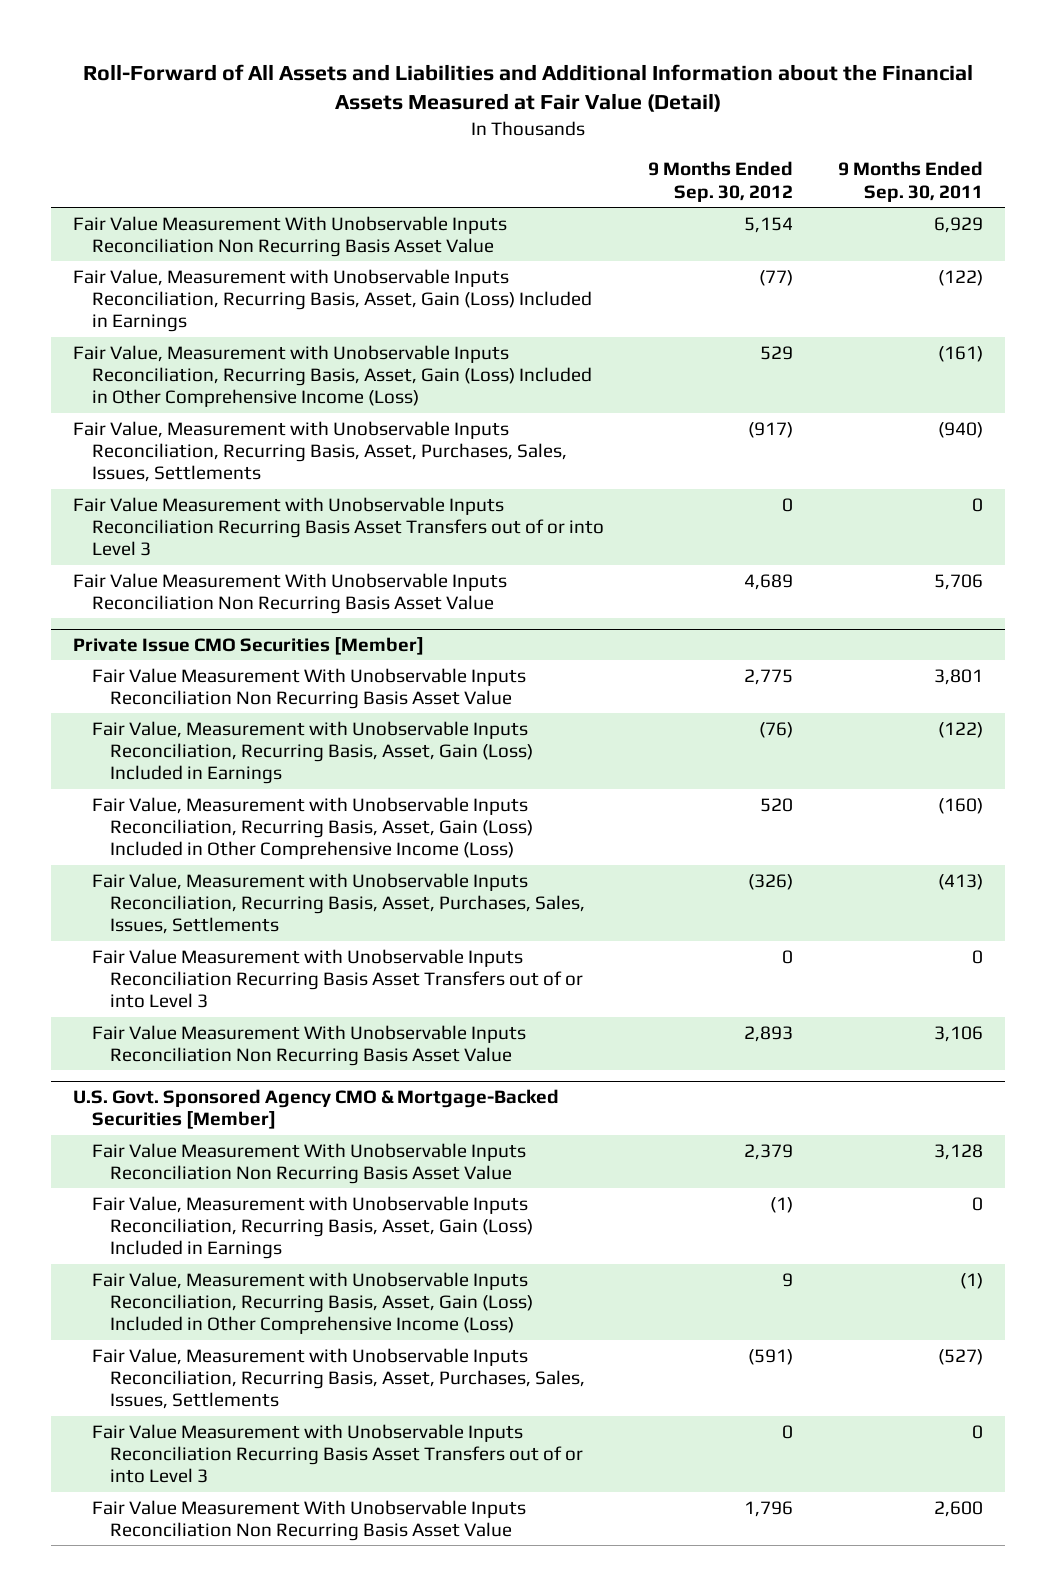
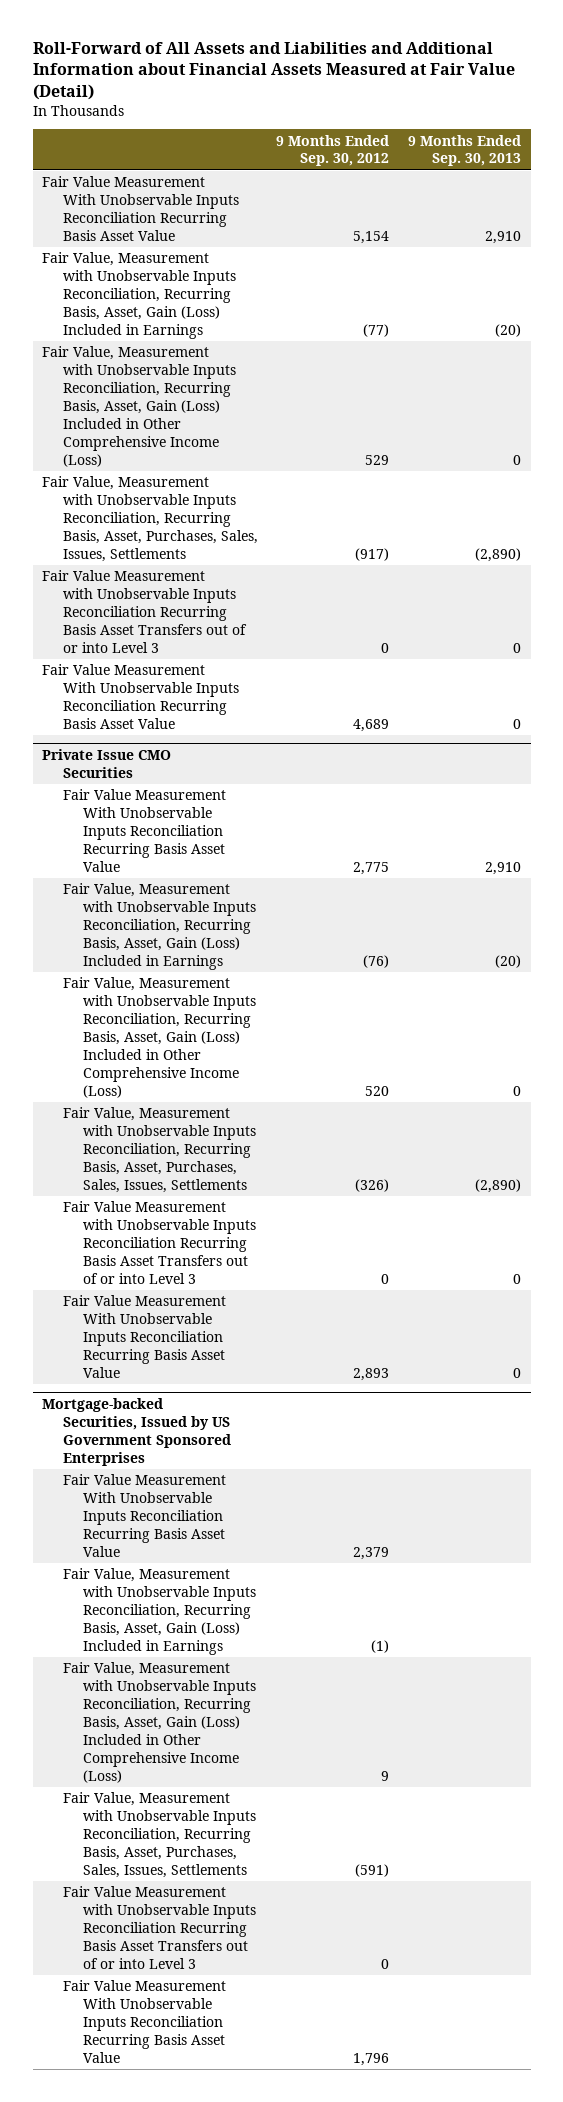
- Roll-Forward of All Assets and Liabilities and Additional Information about the Financial Assets Measured at Fair Value (Detail)
+ Roll-Forward of All Assets and Liabilities and Additional Information about Financial Assets Measured at Fair Value (Detail)
- | 9 Months Ended Sep. 30, 2012 | 9 Months Ended Sep. 30, 2011
+ | 9 Months Ended Sep. 30, 2012 | 9 Months Ended Sep. 30, 2013
- Fair Value Measurement With Unobservable Inputs Reconciliation Non Recurring Basis Asset Value | 5,154 | 6,929
+ Fair Value Measurement With Unobservable Inputs Reconciliation Recurring Basis Asset Value | 5,154 | 2,910
- Fair Value Measurement With Unobservable Inputs Reconciliation Non Recurring Basis Asset Value | 4,689 | 5,706
- Private Issue CMO Securities [Member]
- Fair Value Measurement With Unobservable Inputs Reconciliation Non Recurring Basis Asset Value | 2,775 | 3,801
+ Fair Value Measurement With Unobservable Inputs Reconciliation Recurring Basis Asset Value | 4,689 | 0
+ Private Issue CMO Securities
+ Fair Value Measurement With Unobservable Inputs Reconciliation Recurring Basis Asset Value | 2,775 | 2,910
- Fair Value Measurement With Unobservable Inputs Reconciliation Non Recurring Basis Asset Value | 2,893 | 3,106
- U.S. Govt. Sponsored Agency CMO & Mortgage-Backed Securities [Member]
- Fair Value Measurement With Unobservable Inputs Reconciliation Non Recurring Basis Asset Value | 2,379 | 3,128
+ Fair Value Measurement With Unobservable Inputs Reconciliation Recurring Basis Asset Value | 2,893 | 0
+ Mortgage-backed Securities, Issued by US Government Sponsored Enterprises
+ Fair Value Measurement With Unobservable Inputs Reconciliation Recurring Basis Asset Value | 2,379 |
- Fair Value Measurement With Unobservable Inputs Reconciliation Non Recurring Basis Asset Value | 1,796 | 2,600
+ Fair Value Measurement With Unobservable Inputs Reconciliation Recurring Basis Asset Value | 1,796 |

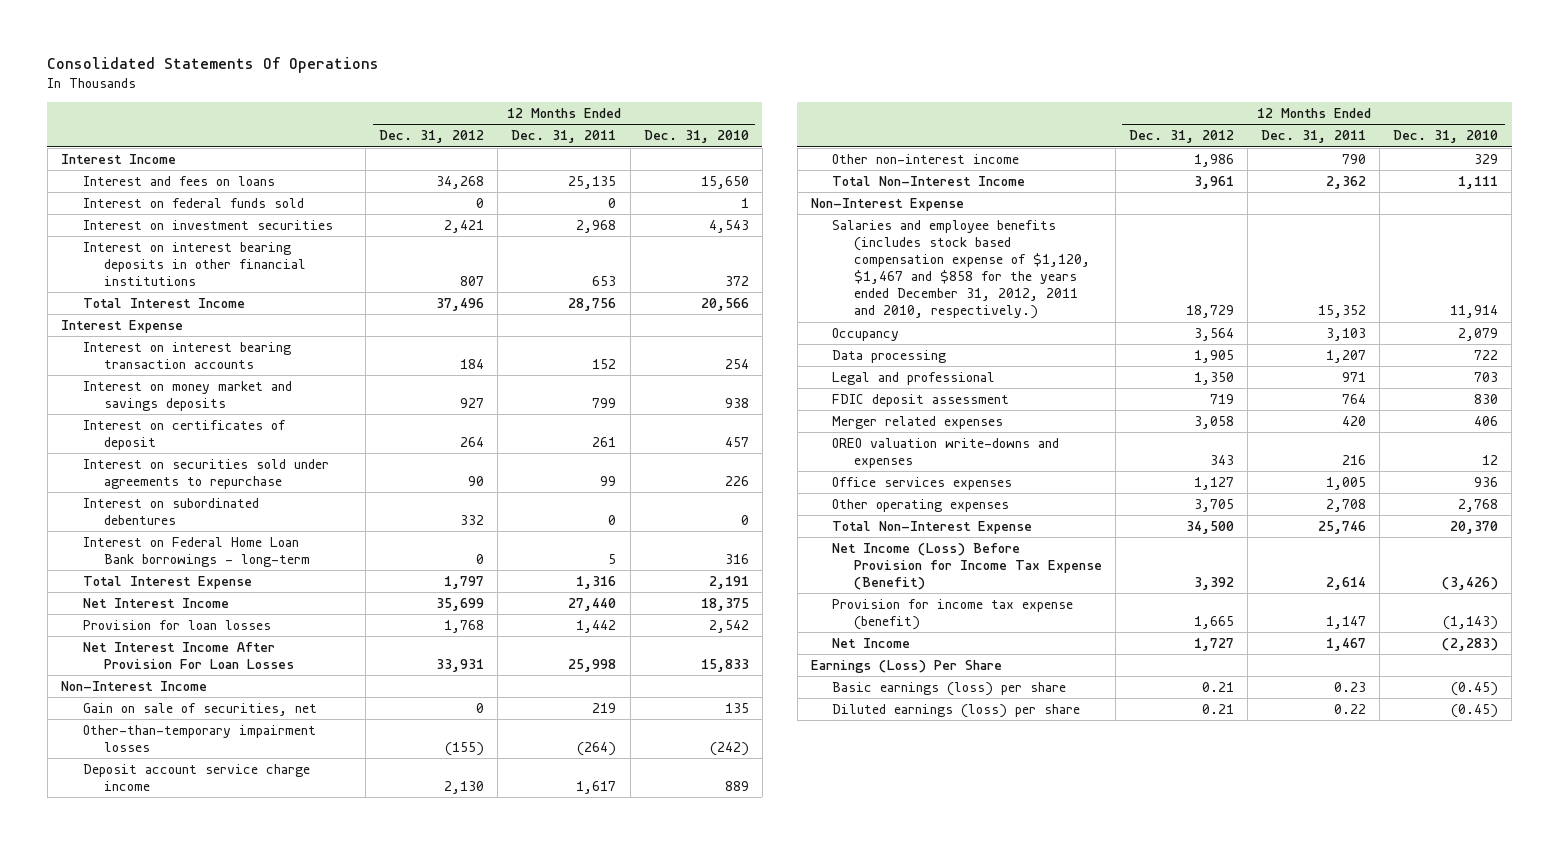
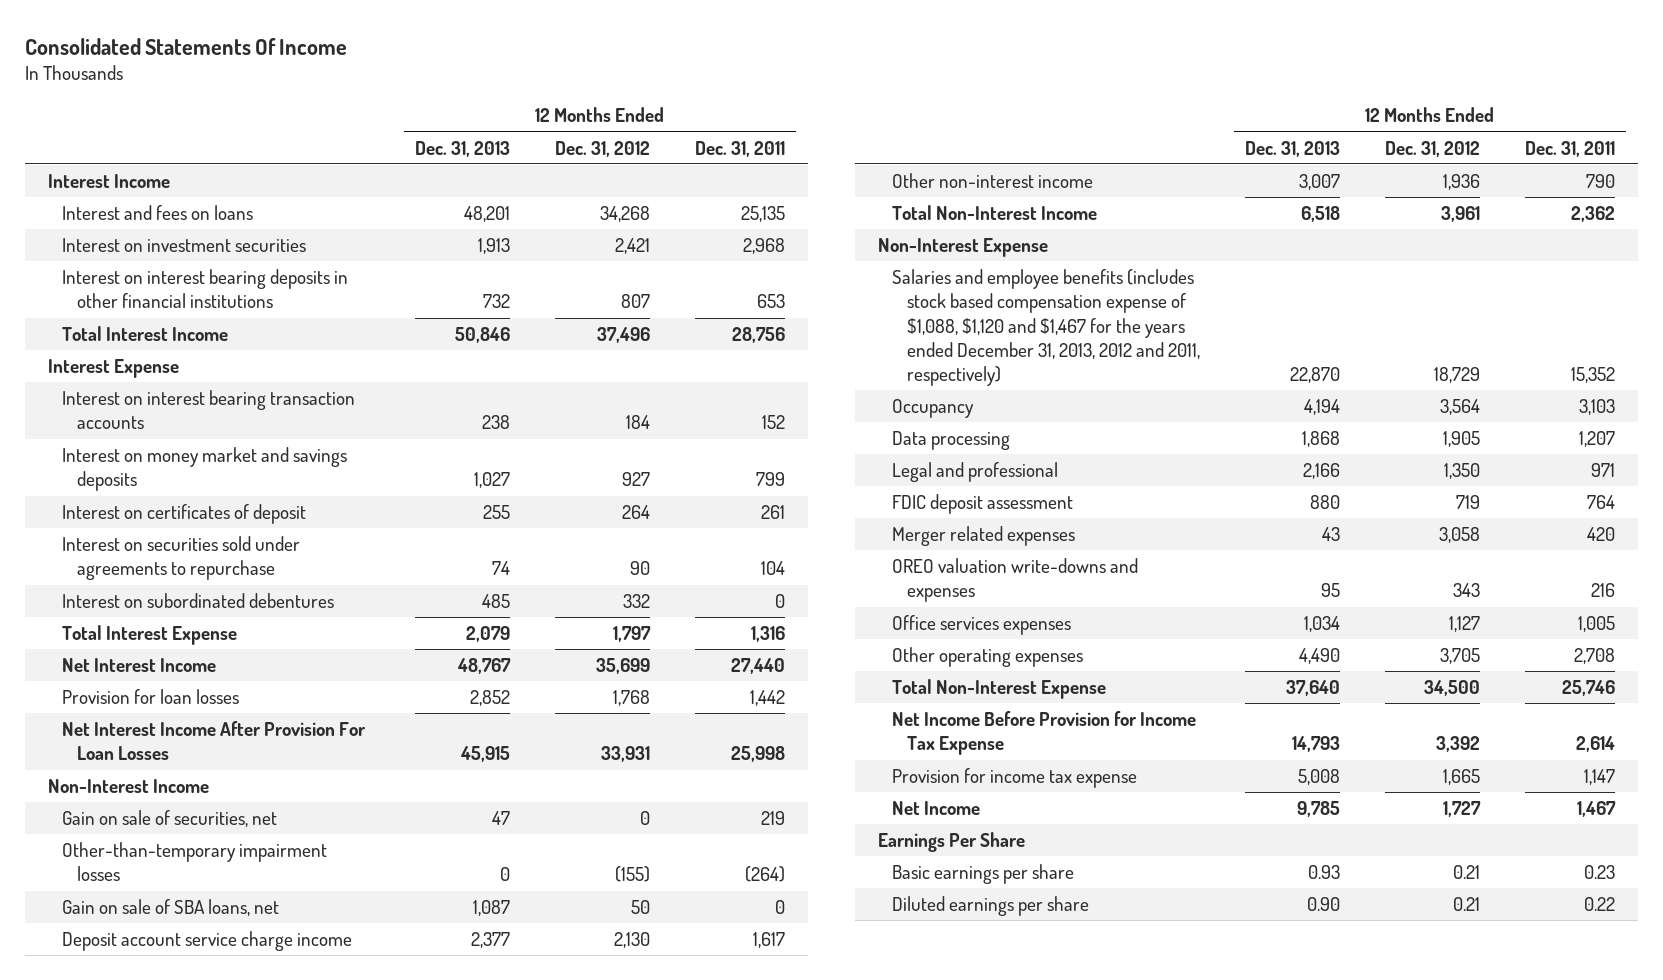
- Consolidated Statements Of Operations
+ Consolidated Statements Of Income
- | 12 Months Ended Dec. 31, 2012 | 12 Months Ended Dec. 31, 2011 | 12 Months Ended Dec. 31, 2010
+ | 12 Months Ended Dec. 31, 2013 | 12 Months Ended Dec. 31, 2012 | 12 Months Ended Dec. 31, 2011
- Interest on federal funds sold | 0 | 0 | 1
- Interest on securities sold under agreements to repurchase | 90 | 99 | 226
+ Interest on securities sold under agreements to repurchase | 74 | 90 | 104
- Interest on Federal Home Loan Bank borrowings - long-term | 0 | 5 | 316
+ Gain on sale of SBA loans, net | 1,087 | 50 | 0
- Other non-interest income | 1,986 | 790 | 329
+ Other non-interest income | 3,007 | 1,936 | 790
- Salaries and employee benefits (includes stock based compensation expense of $1,120, $1,467 and $858 for the years ended December 31, 2012, 2011 and 2010, respectively.) | 18,729 | 15,352 | 11,914
+ Salaries and employee benefits (includes stock based compensation expense of $1,088, $1,120 and $1,467 for the years ended December 31, 2013, 2012 and 2011, respectively) | 22,870 | 18,729 | 15,352
- Net Income (Loss) Before Provision for Income Tax Expense (Benefit) | 3,392 | 2,614 | (3,426)
- Provision for income tax expense (benefit) | 1,665 | 1,147 | (1,143)
+ Net Income Before Provision for Income Tax Expense | 14,793 | 3,392 | 2,614
+ Provision for income tax expense | 5,008 | 1,665 | 1,147
- Earnings (Loss) Per Share
- Basic earnings (loss) per share | 0.21 | 0.23 | (0.45)
- Diluted earnings (loss) per share | 0.21 | 0.22 | (0.45)
+ Earnings Per Share
+ Basic earnings per share | 0.93 | 0.21 | 0.23
+ Diluted earnings per share | 0.90 | 0.21 | 0.22

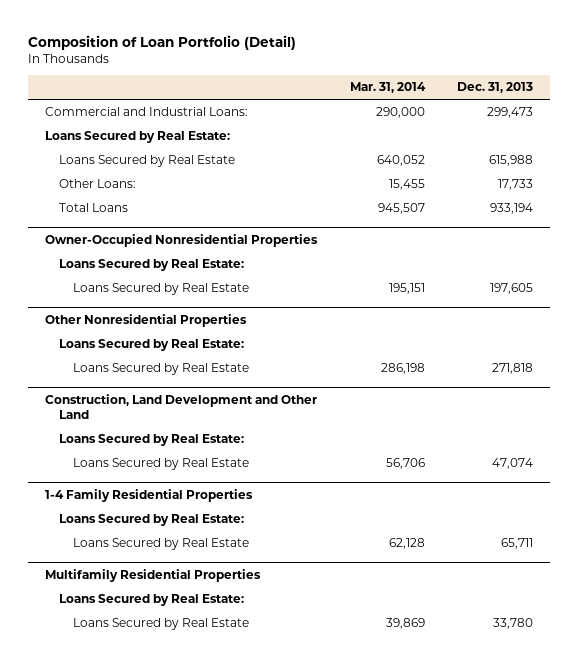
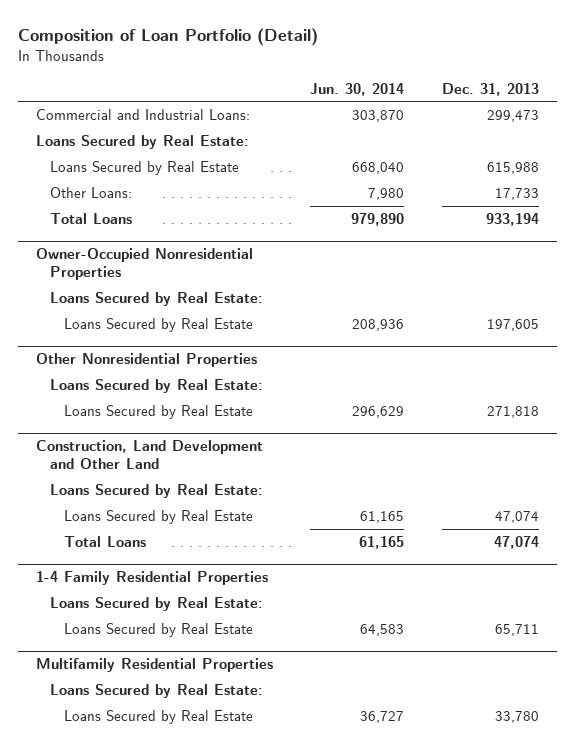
- | Mar. 31, 2014 | Dec. 31, 2013
+ | Jun. 30, 2014 | Dec. 31, 2013
@ Construction, Land Development and Other Land
+ Total Loans | 61,165 | 47,074

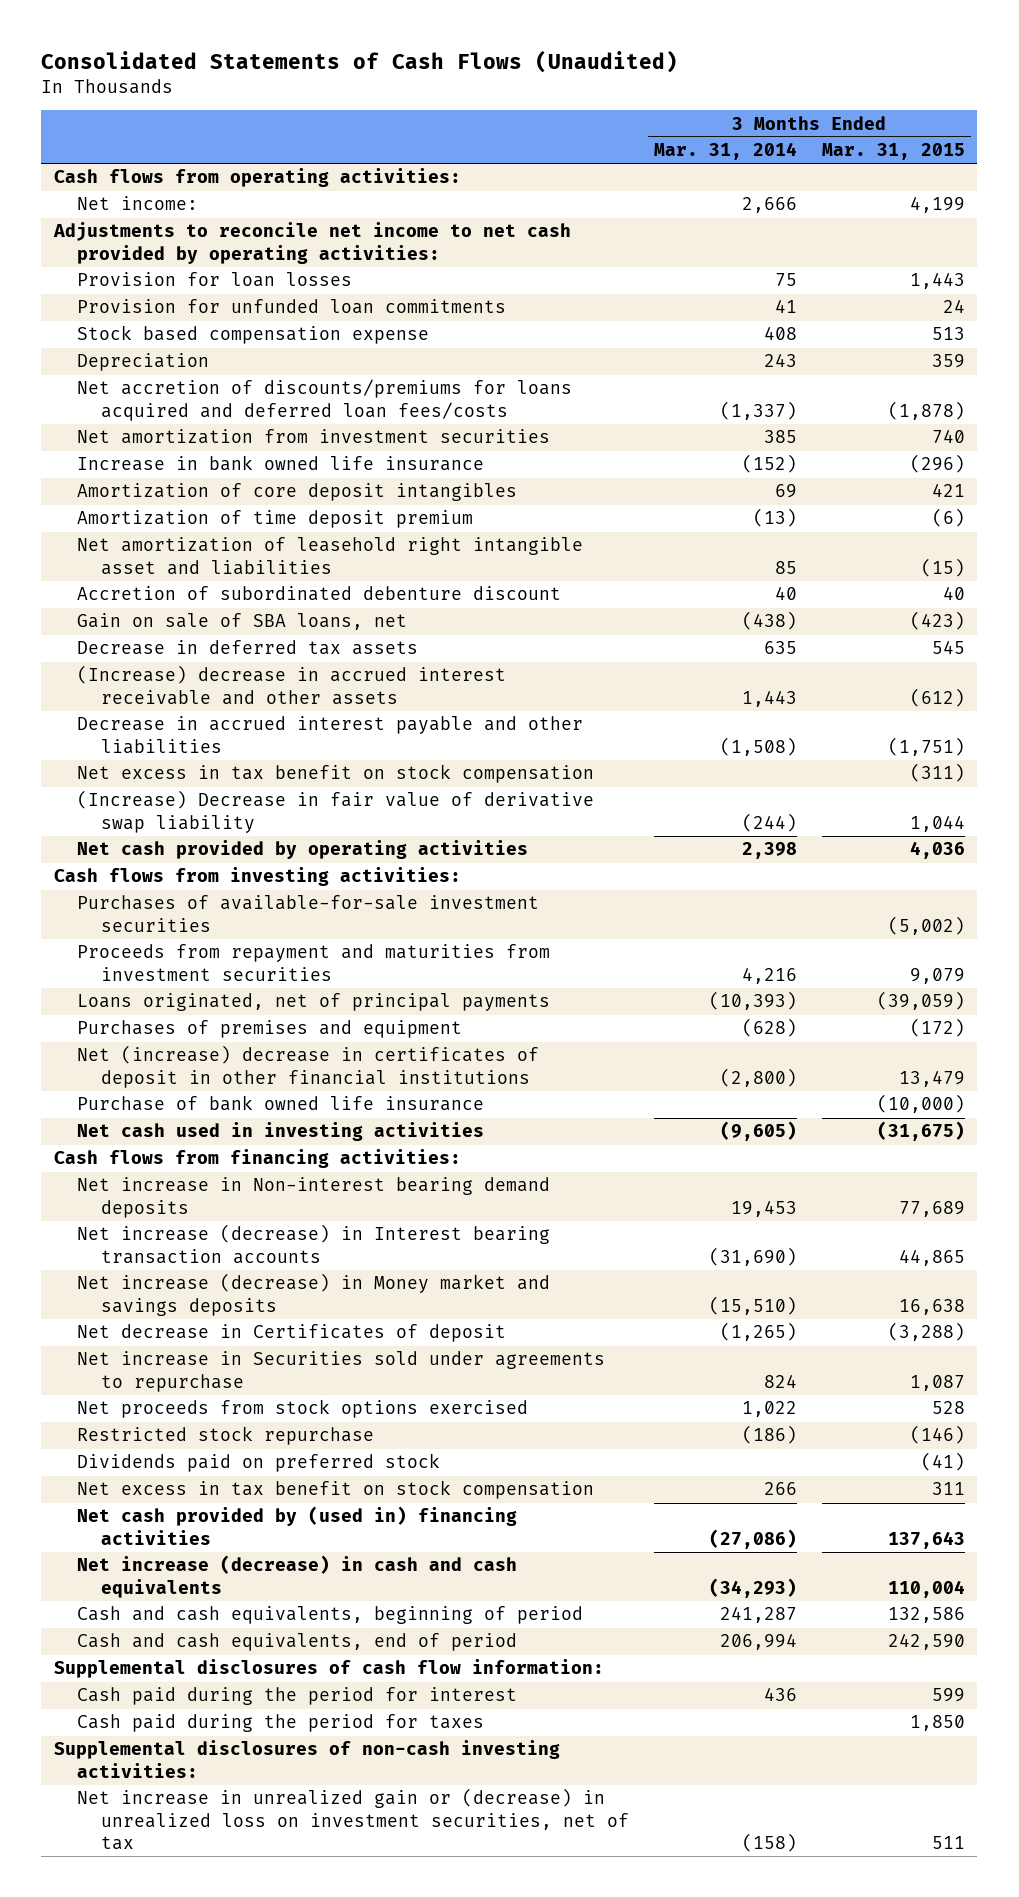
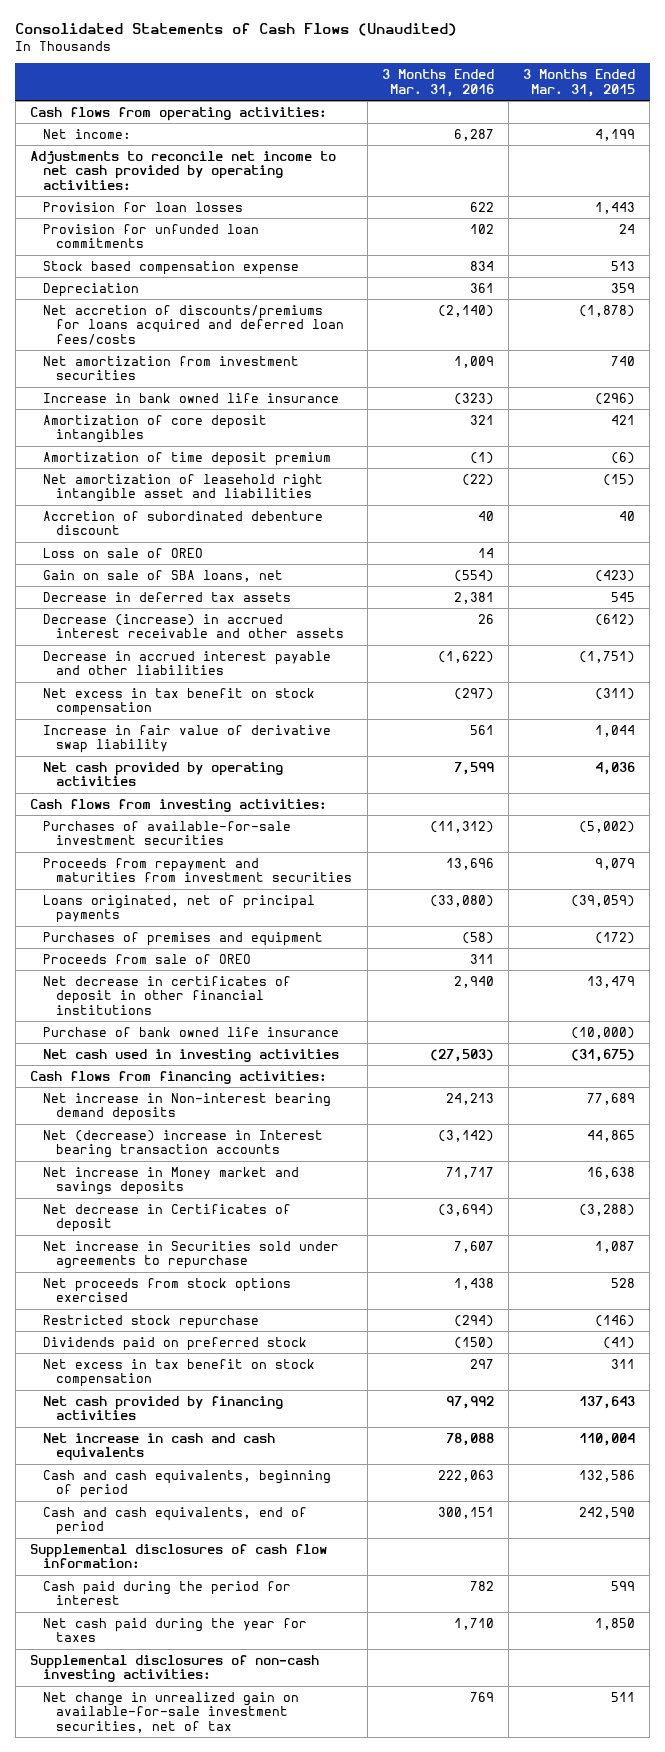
- | 3 Months Ended Mar. 31, 2014 | 3 Months Ended Mar. 31, 2015
+ | 3 Months Ended Mar. 31, 2016 | 3 Months Ended Mar. 31, 2015
+ Loss on sale of OREO | 14 |
- (Increase) decrease in accrued interest receivable and other assets | 1,443 | (612)
+ Decrease (increase) in accrued interest receivable and other assets | 26 | (612)
- (Increase) Decrease in fair value of derivative swap liability | (244) | 1,044
+ Increase in fair value of derivative swap liability | 561 | 1,044
- Net (increase) decrease in certificates of deposit in other financial institutions | (2,800) | 13,479
+ Proceeds from sale of OREO | 311 |
+ Net decrease in certificates of deposit in other financial institutions | 2,940 | 13,479
- Net increase (decrease) in Interest bearing transaction accounts | (31,690) | 44,865
- Net increase (decrease) in Money market and savings deposits | (15,510) | 16,638
+ Net (decrease) increase in Interest bearing transaction accounts | (3,142) | 44,865
+ Net increase in Money market and savings deposits | 71,717 | 16,638
- Net cash provided by (used in) financing activities | (27,086) | 137,643
- Net increase (decrease) in cash and cash equivalents | (34,293) | 110,004
+ Net cash provided by financing activities | 97,992 | 137,643
+ Net increase in cash and cash equivalents | 78,088 | 110,004
- Cash paid during the period for taxes | | 1,850
+ Net cash paid during the year for taxes | 1,710 | 1,850
- Net increase in unrealized gain or (decrease) in unrealized loss on investment securities, net of tax | (158) | 511
+ Net change in unrealized gain on available-for-sale investment securities, net of tax | 769 | 511

